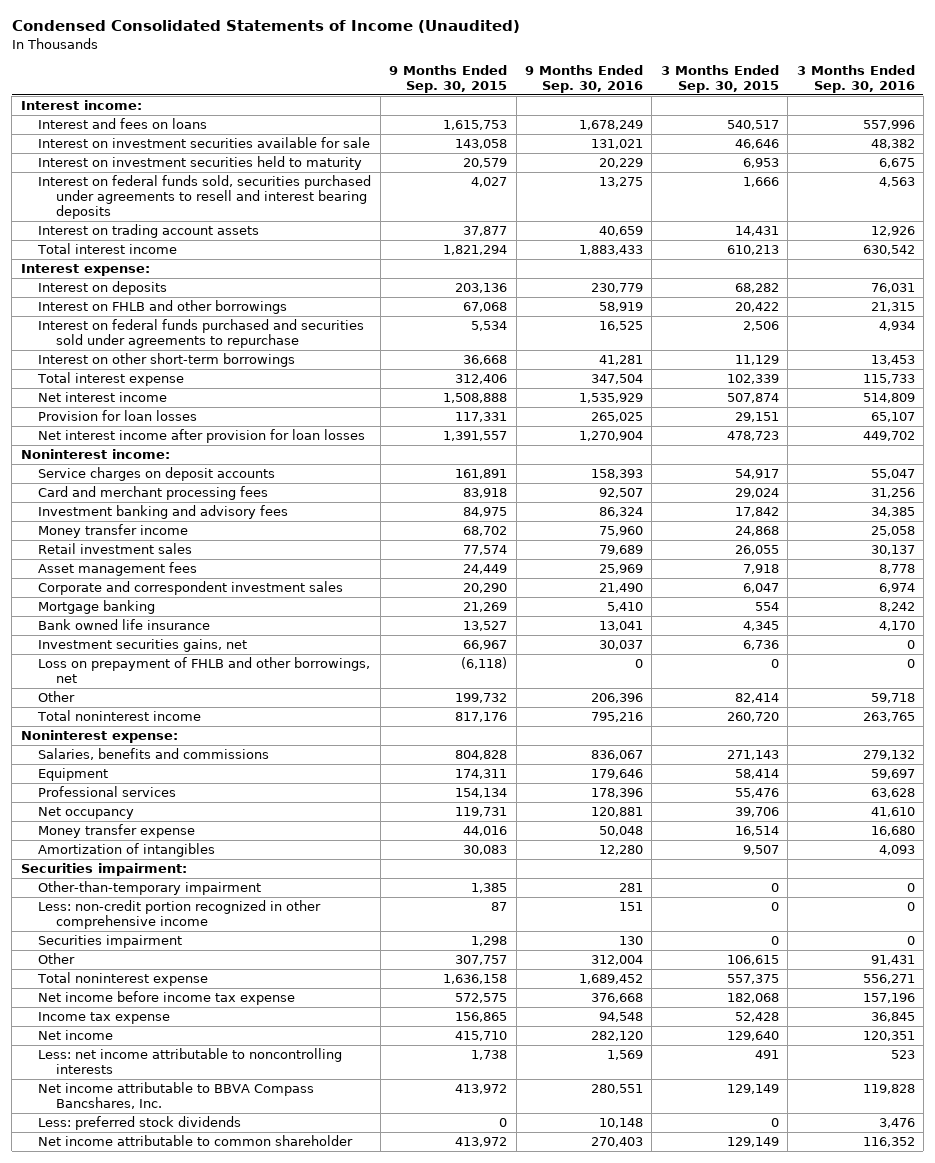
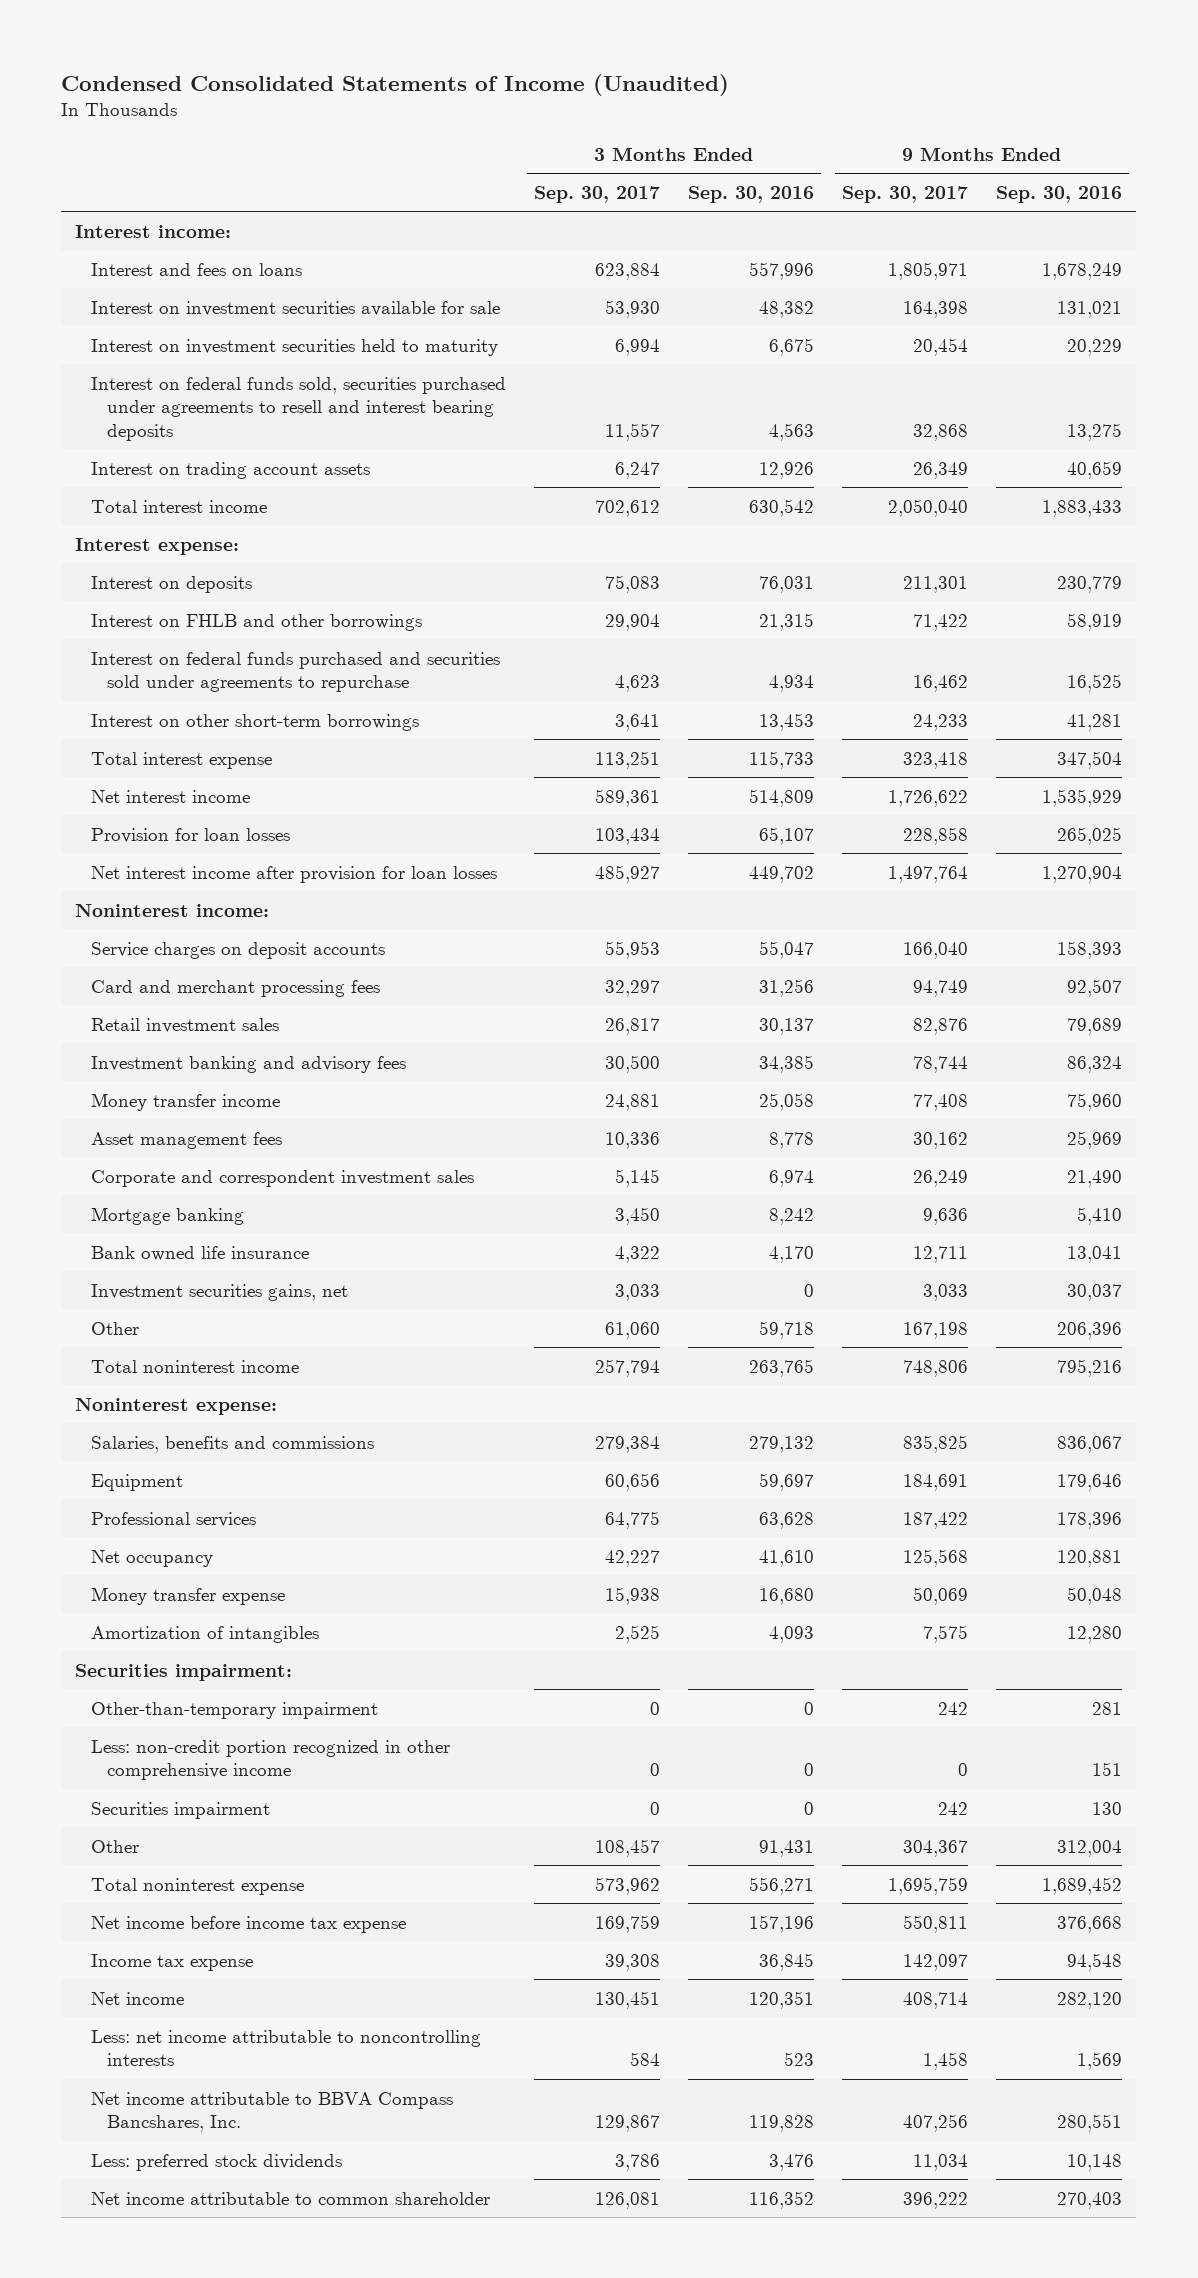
- | 9 Months Ended Sep. 30, 2015 | 9 Months Ended Sep. 30, 2016 | 3 Months Ended Sep. 30, 2015 | 3 Months Ended Sep. 30, 2016
+ | 3 Months Ended Sep. 30, 2017 | 3 Months Ended Sep. 30, 2016 | 9 Months Ended Sep. 30, 2017 | 9 Months Ended Sep. 30, 2016
moved up: Retail investment sales | 26,817 | 30,137 | 82,876 | 79,689
- Loss on prepayment of FHLB and other borrowings, net | (6,118) | 0 | 0 | 0

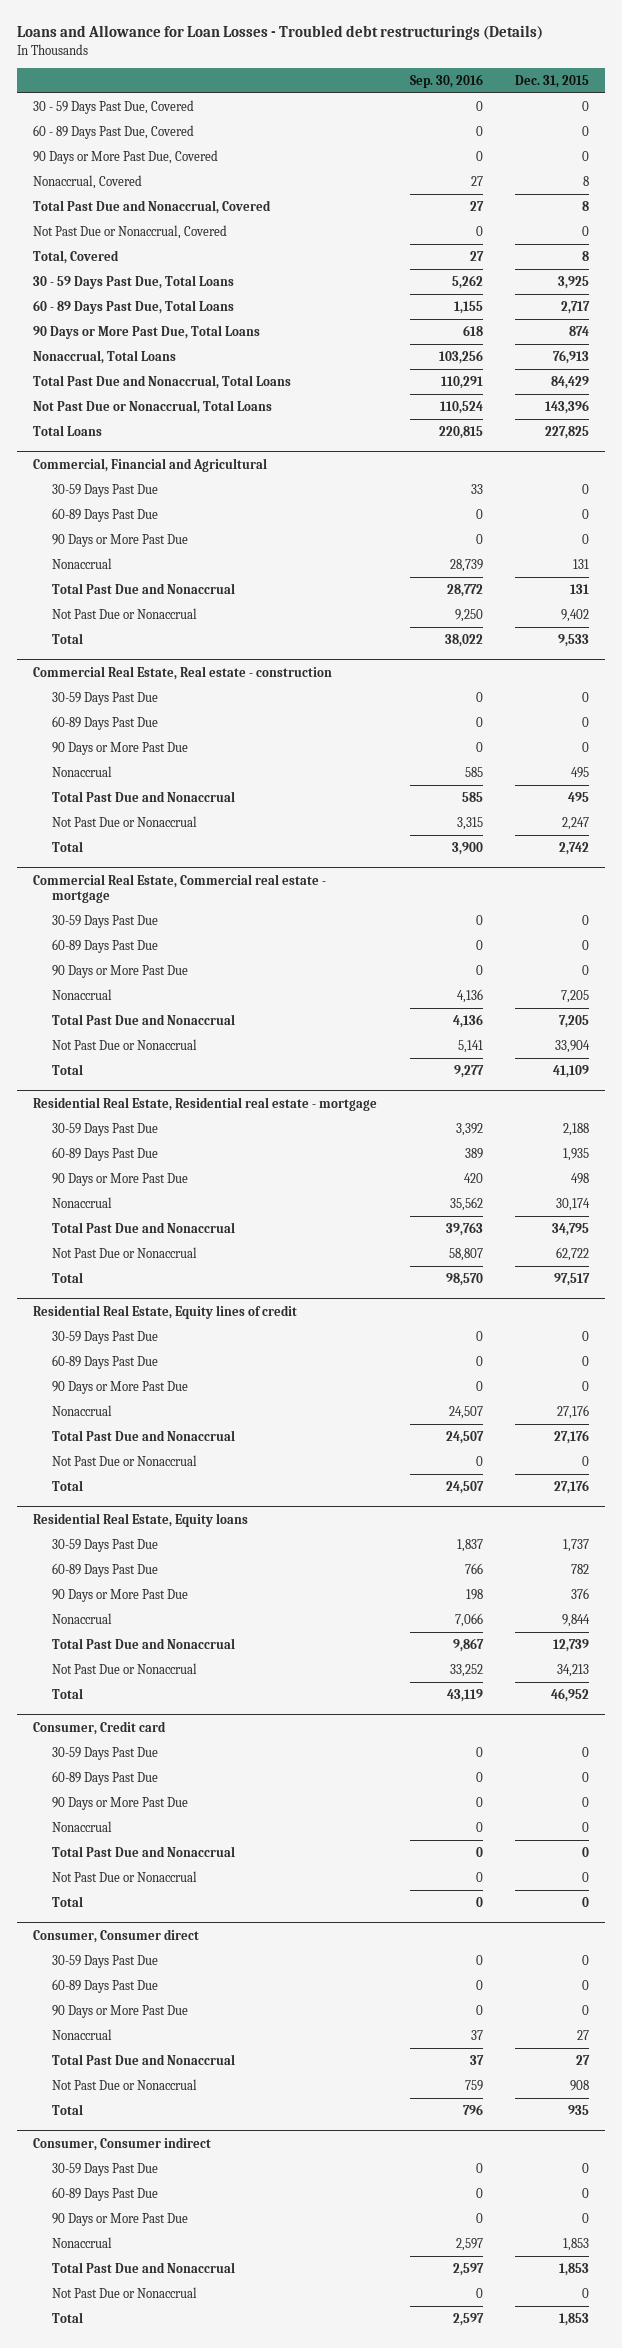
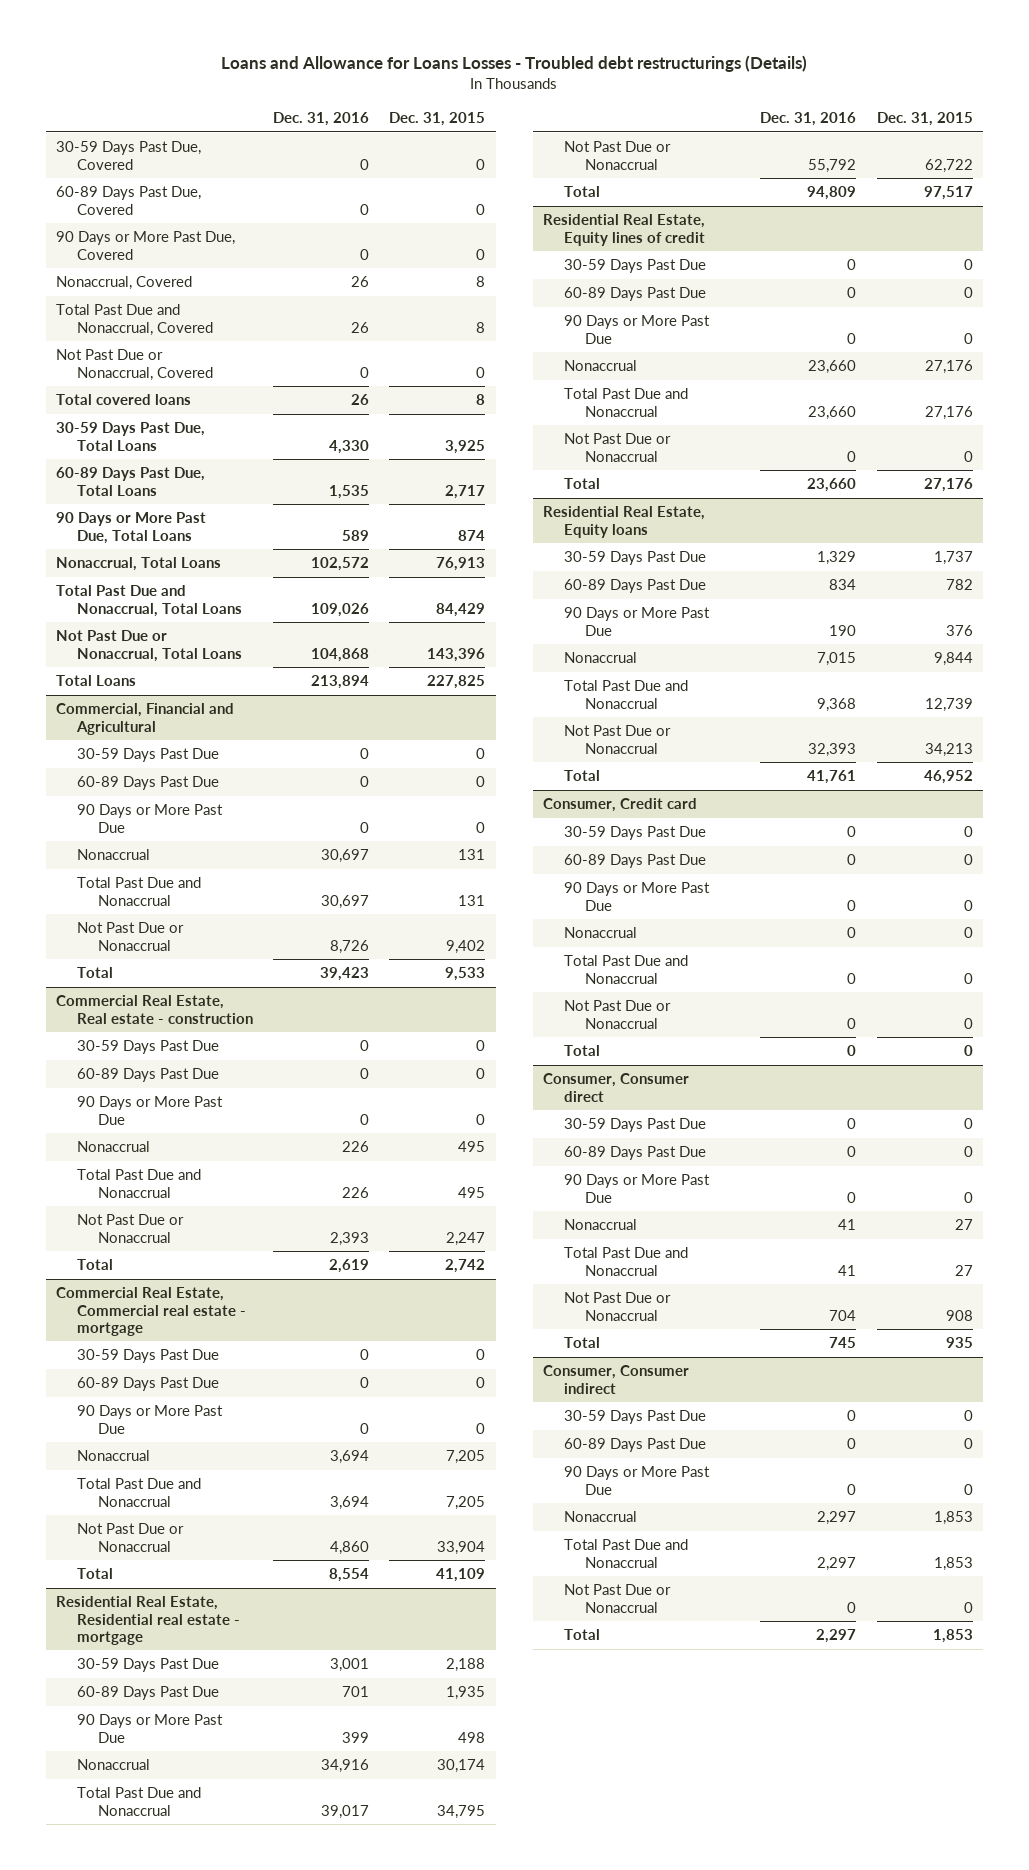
- Loans and Allowance for Loan Losses - Troubled debt restructurings (Details)
+ Loans and Allowance for Loans Losses - Troubled debt restructurings (Details)
- | Sep. 30, 2016 | Dec. 31, 2015
+ | Dec. 31, 2016 | Dec. 31, 2015
- 30 - 59 Days Past Due, Covered | 0 | 0
- 60 - 89 Days Past Due, Covered | 0 | 0
+ 30-59 Days Past Due, Covered | 0 | 0
+ 60-89 Days Past Due, Covered | 0 | 0
- Total, Covered | 27 | 8
- 30 - 59 Days Past Due, Total Loans | 5,262 | 3,925
- 60 - 89 Days Past Due, Total Loans | 1,155 | 2,717
+ Total covered loans | 26 | 8
+ 30-59 Days Past Due, Total Loans | 4,330 | 3,925
+ 60-89 Days Past Due, Total Loans | 1,535 | 2,717

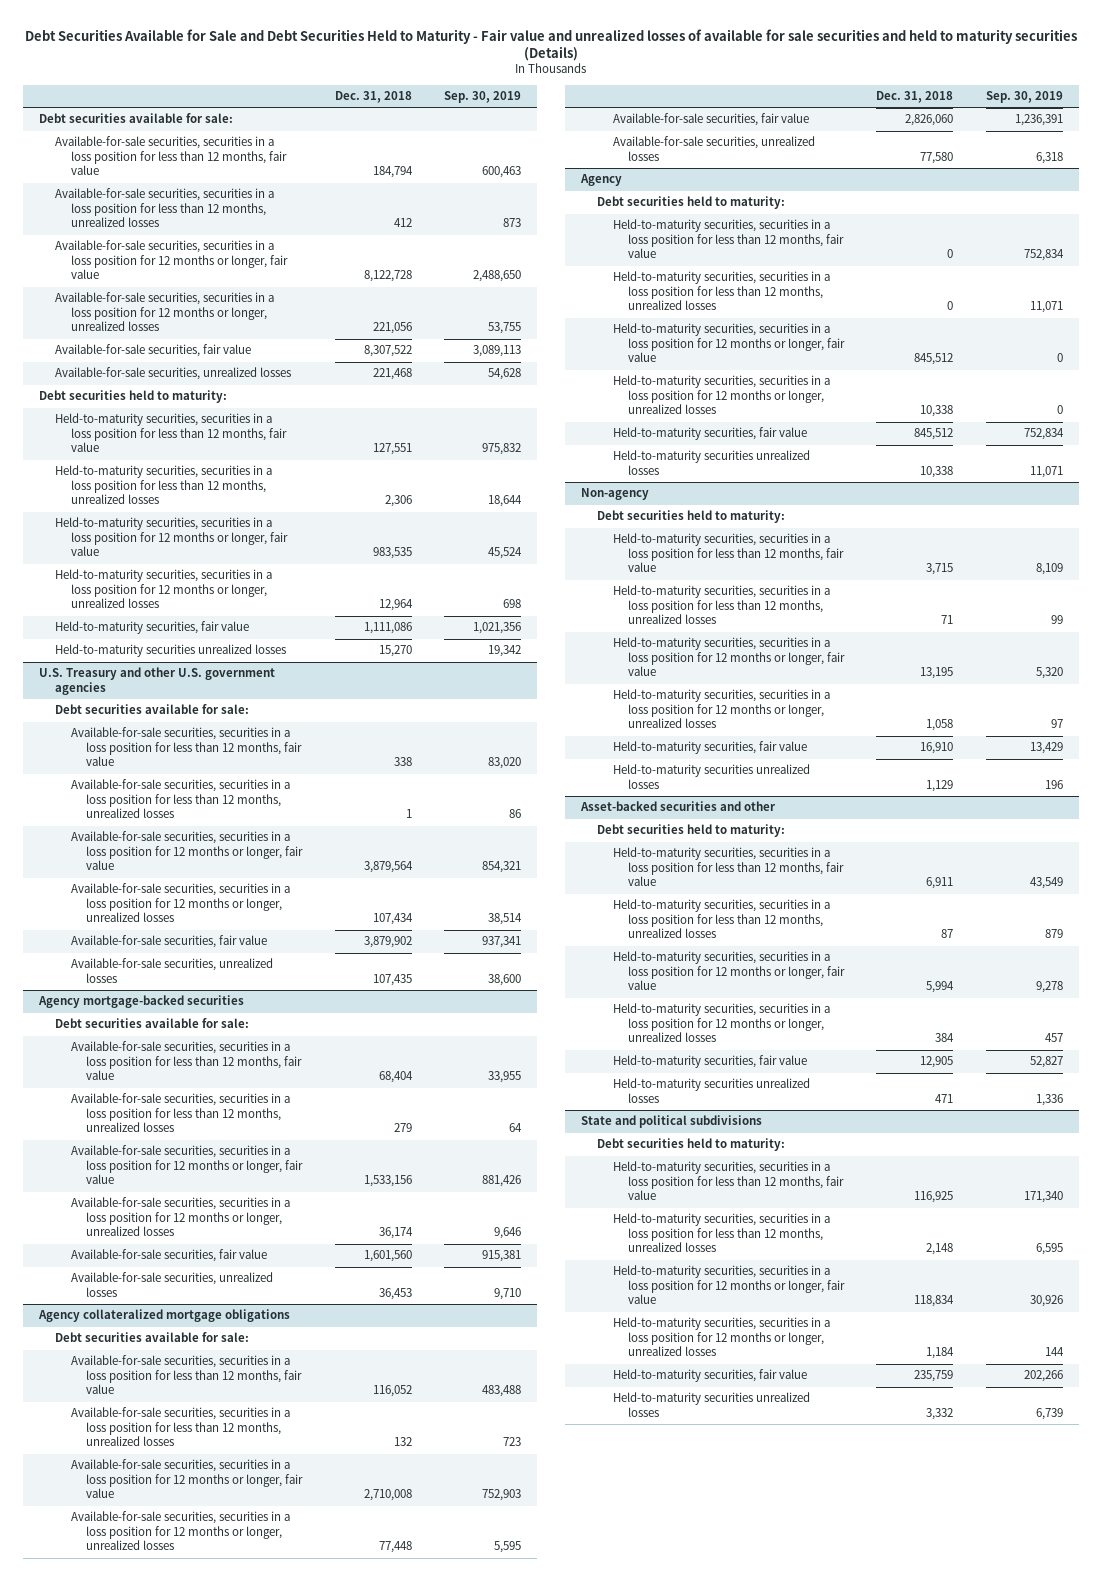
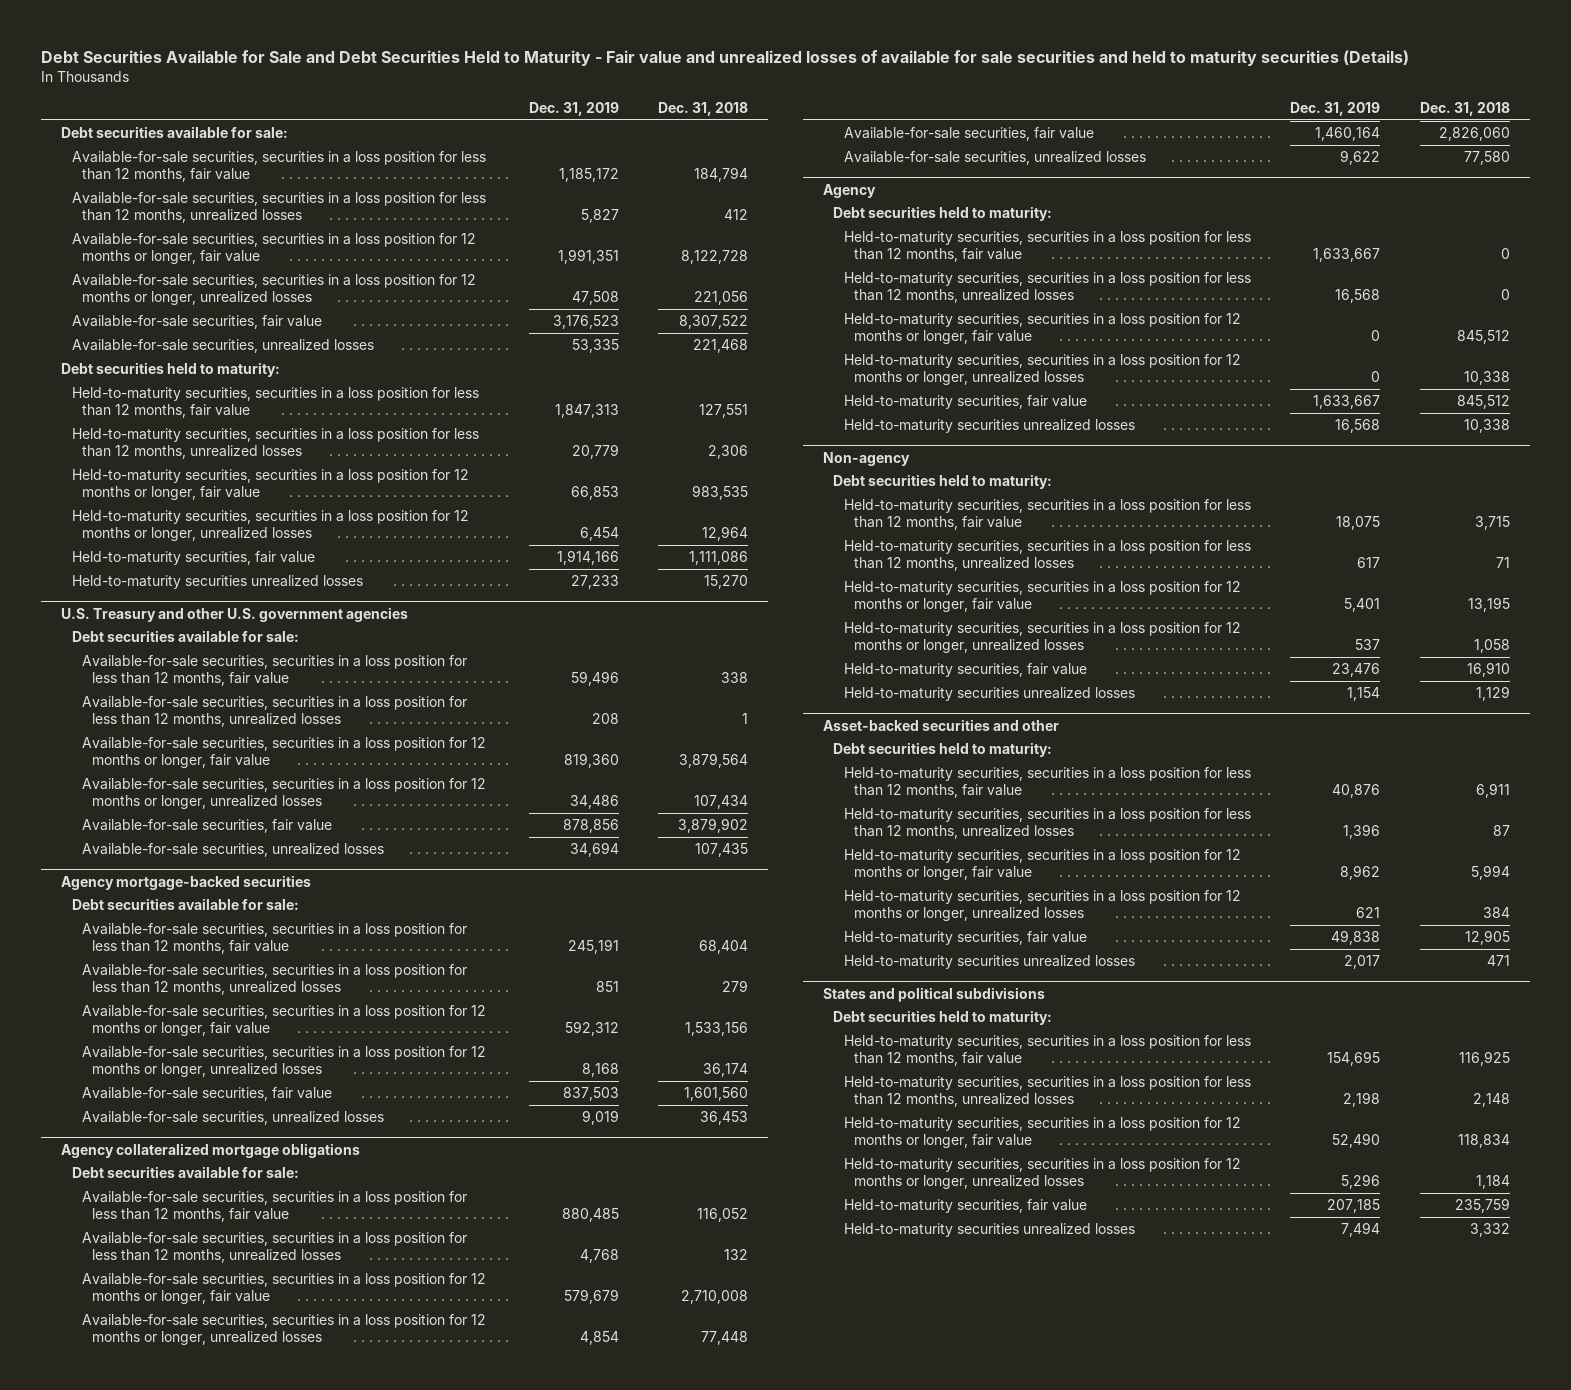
- | Dec. 31, 2018 | Sep. 30, 2019
+ | Dec. 31, 2019 | Dec. 31, 2018
- State and political subdivisions
+ States and political subdivisions

